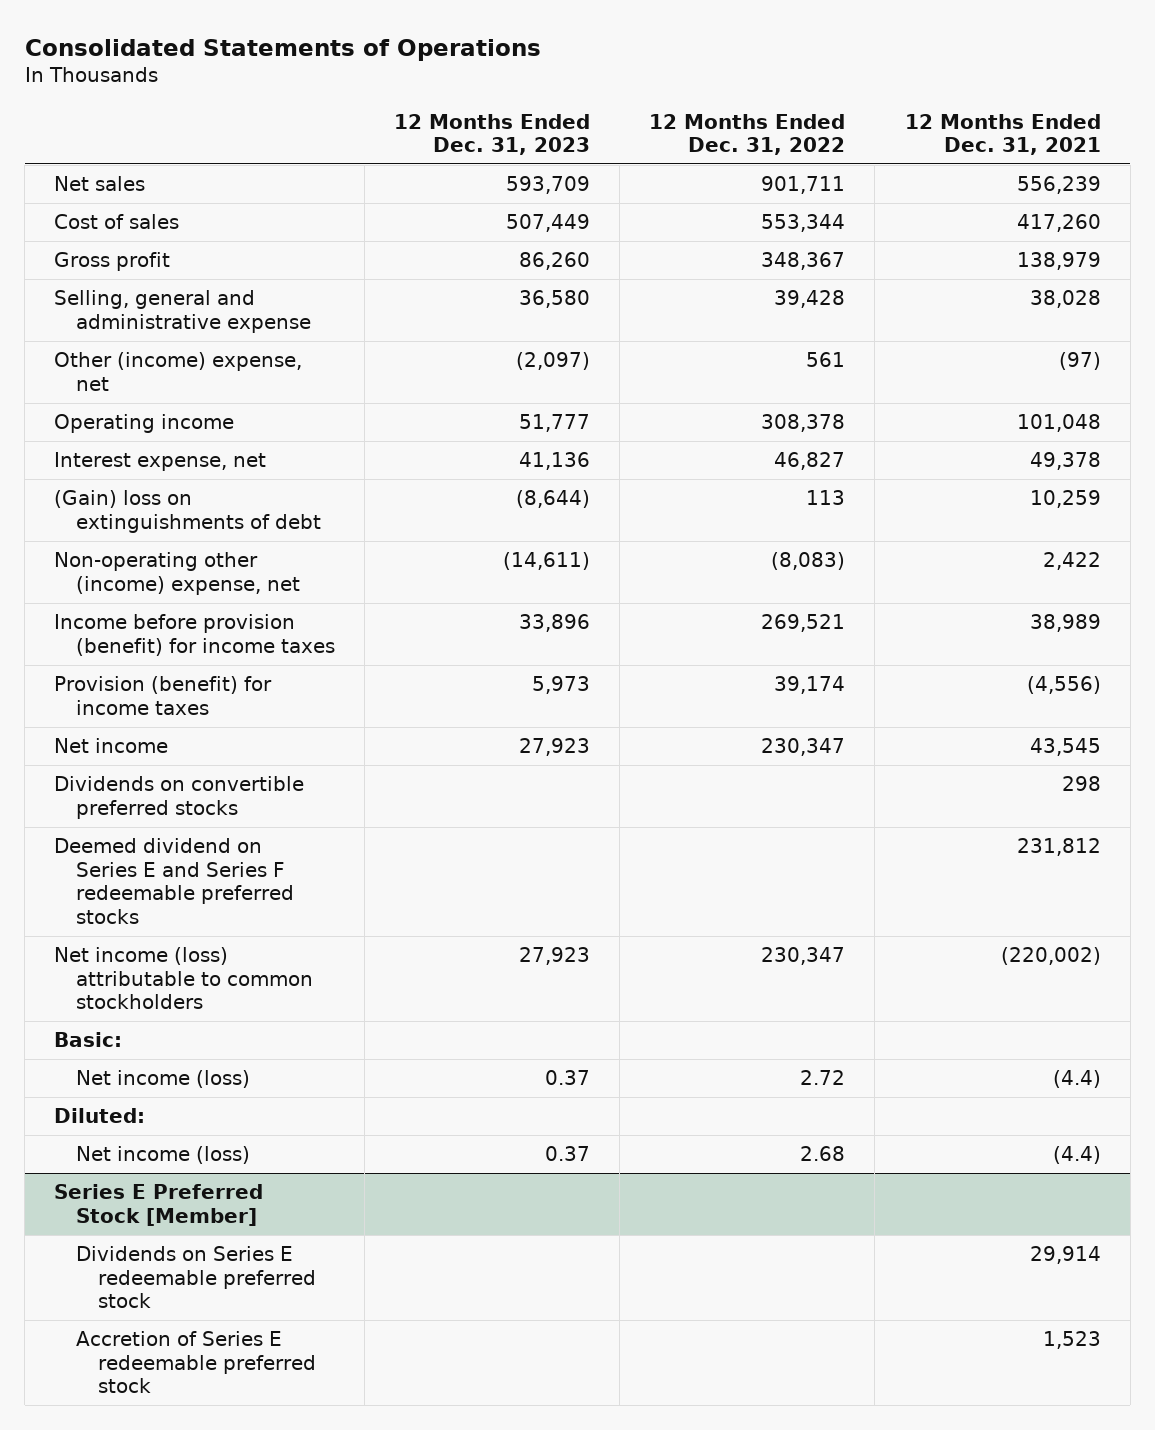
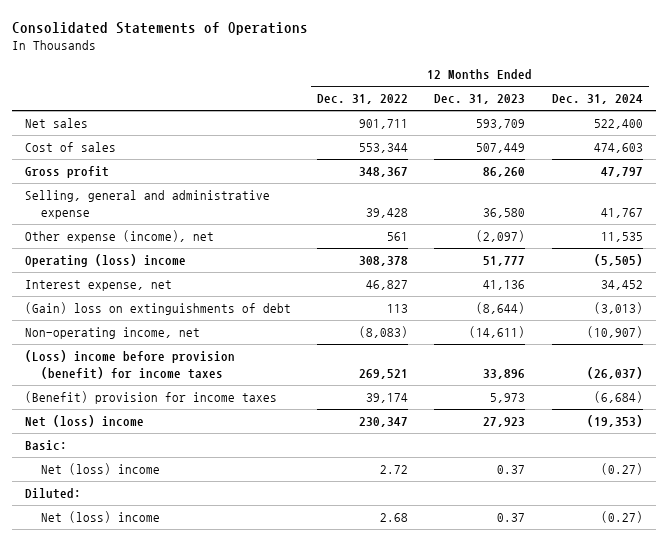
- | 12 Months Ended Dec. 31, 2023 | 12 Months Ended Dec. 31, 2022 | 12 Months Ended Dec. 31, 2021
+ | 12 Months Ended Dec. 31, 2022 | 12 Months Ended Dec. 31, 2023 | 12 Months Ended Dec. 31, 2024
- Other (income) expense, net | (2,097) | 561 | (97)
- Operating income | 51,777 | 308,378 | 101,048
+ Other expense (income), net | 561 | (2,097) | 11,535
+ Operating (loss) income | 308,378 | 51,777 | (5,505)
- Non-operating other (income) expense, net | (14,611) | (8,083) | 2,422
- Income before provision (benefit) for income taxes | 33,896 | 269,521 | 38,989
- Provision (benefit) for income taxes | 5,973 | 39,174 | (4,556)
- Net income | 27,923 | 230,347 | 43,545
- Dividends on convertible preferred stocks | | | 298
- Deemed dividend on Series E and Series F redeemable preferred stocks | | | 231,812
- Net income (loss) attributable to common stockholders | 27,923 | 230,347 | (220,002)
+ Non-operating income, net | (8,083) | (14,611) | (10,907)
+ (Loss) income before provision (benefit) for income taxes | 269,521 | 33,896 | (26,037)
+ (Benefit) provision for income taxes | 39,174 | 5,973 | (6,684)
+ Net (loss) income | 230,347 | 27,923 | (19,353)
- Net income (loss) | 0.37 | 2.72 | (4.4)
+ Net (loss) income | 2.72 | 0.37 | (0.27)
- Net income (loss) | 0.37 | 2.68 | (4.4)
- Series E Preferred Stock [Member]
- Dividends on Series E redeemable preferred stock | | | 29,914
- Accretion of Series E redeemable preferred stock | | | 1,523
+ Net (loss) income | 2.68 | 0.37 | (0.27)

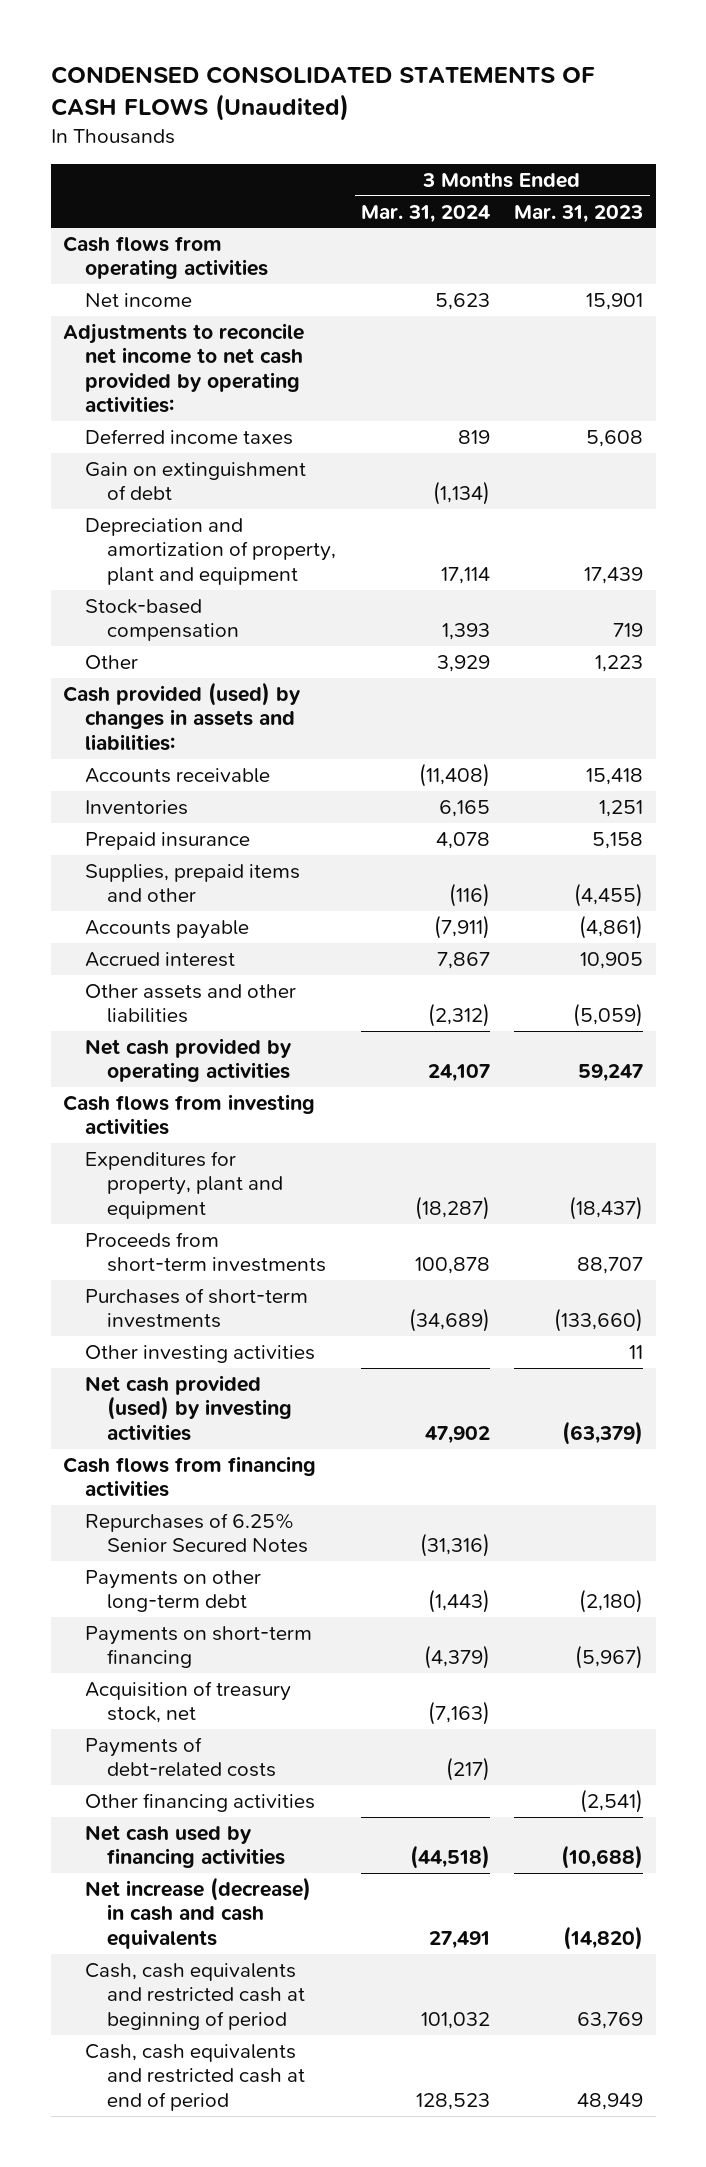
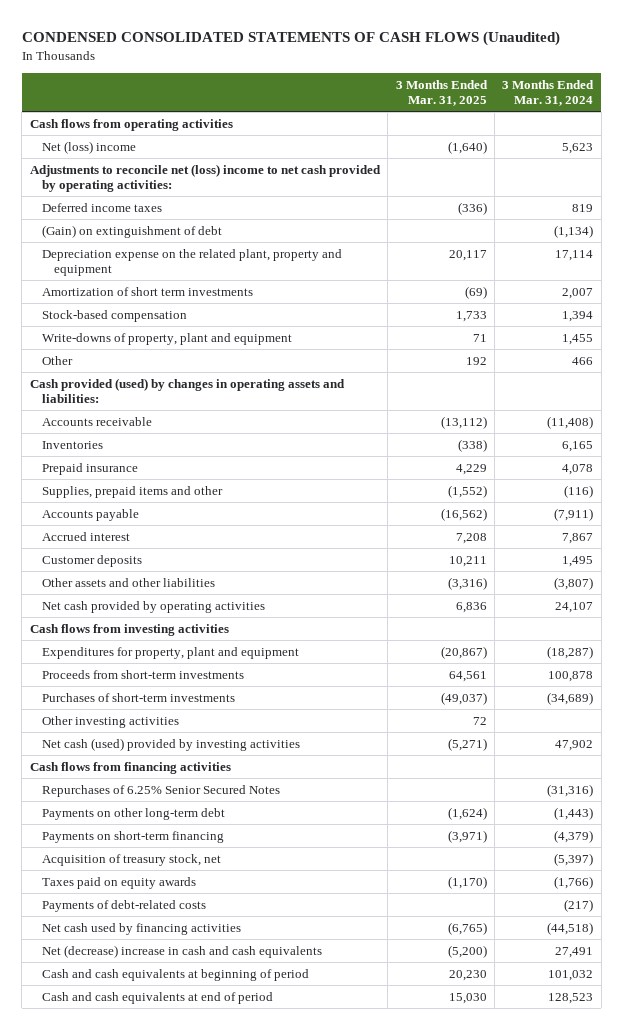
- | 3 Months Ended Mar. 31, 2024 | 3 Months Ended Mar. 31, 2023
+ | 3 Months Ended Mar. 31, 2025 | 3 Months Ended Mar. 31, 2024
- Net income | 5,623 | 15,901
- Adjustments to reconcile net income to net cash provided by operating activities:
+ Net (loss) income | (1,640) | 5,623
+ Adjustments to reconcile net (loss) income to net cash provided by operating activities:
- Gain on extinguishment of debt | (1,134) |
- Depreciation and amortization of property, plant and equipment | 17,114 | 17,439
- Stock-based compensation | 1,393 | 719
- Other | 3,929 | 1,223
- Cash provided (used) by changes in assets and liabilities:
+ (Gain) on extinguishment of debt | | (1,134)
+ Depreciation expense on the related plant, property and equipment | 20,117 | 17,114
+ Amortization of short term investments | (69) | 2,007
+ Stock-based compensation | 1,733 | 1,394
+ Write-downs of property, plant and equipment | 71 | 1,455
+ Other | 192 | 466
+ Cash provided (used) by changes in operating assets and liabilities:
- Other assets and other liabilities | (2,312) | (5,059)
+ Customer deposits | 10,211 | 1,495
+ Other assets and other liabilities | (3,316) | (3,807)
- Net cash provided (used) by investing activities | 47,902 | (63,379)
+ Net cash (used) provided by investing activities | (5,271) | 47,902
- Acquisition of treasury stock, net | (7,163) |
+ Acquisition of treasury stock, net | | (5,397)
+ Taxes paid on equity awards | (1,170) | (1,766)
- Other financing activities | | (2,541)
- Net increase (decrease) in cash and cash equivalents | 27,491 | (14,820)
- Cash, cash equivalents and restricted cash at beginning of period | 101,032 | 63,769
- Cash, cash equivalents and restricted cash at end of period | 128,523 | 48,949
+ Net (decrease) increase in cash and cash equivalents | (5,200) | 27,491
+ Cash and cash equivalents at beginning of period | 20,230 | 101,032
+ Cash and cash equivalents at end of period | 15,030 | 128,523

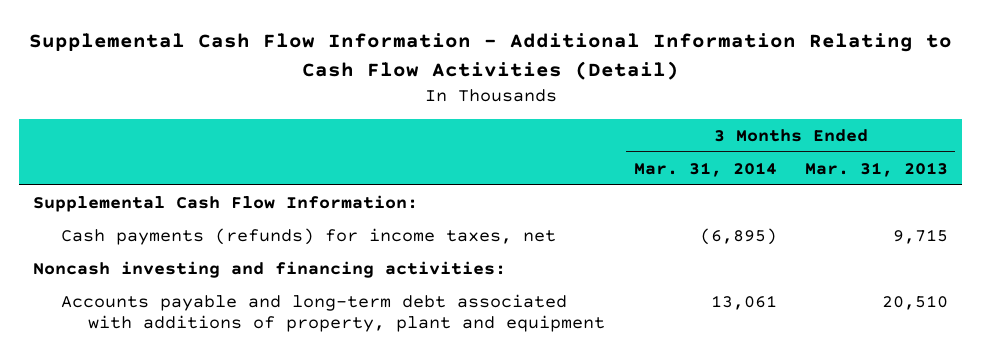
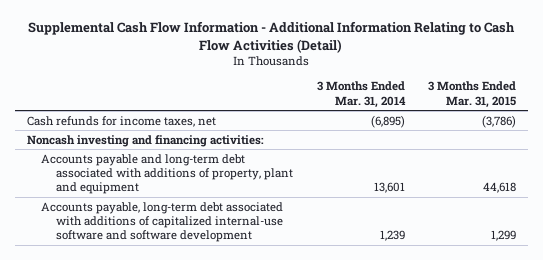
- | 3 Months Ended Mar. 31, 2014 | 3 Months Ended Mar. 31, 2013
+ | 3 Months Ended Mar. 31, 2014 | 3 Months Ended Mar. 31, 2015
- Supplemental Cash Flow Information:
- Cash payments (refunds) for income taxes, net | (6,895) | 9,715
+ Cash refunds for income taxes, net | (6,895) | (3,786)
- Accounts payable and long-term debt associated with additions of property, plant and equipment | 13,061 | 20,510
+ Accounts payable and long-term debt associated with additions of property, plant and equipment | 13,601 | 44,618
+ Accounts payable, long-term debt associated with additions of capitalized internal-use software and software development | 1,239 | 1,299

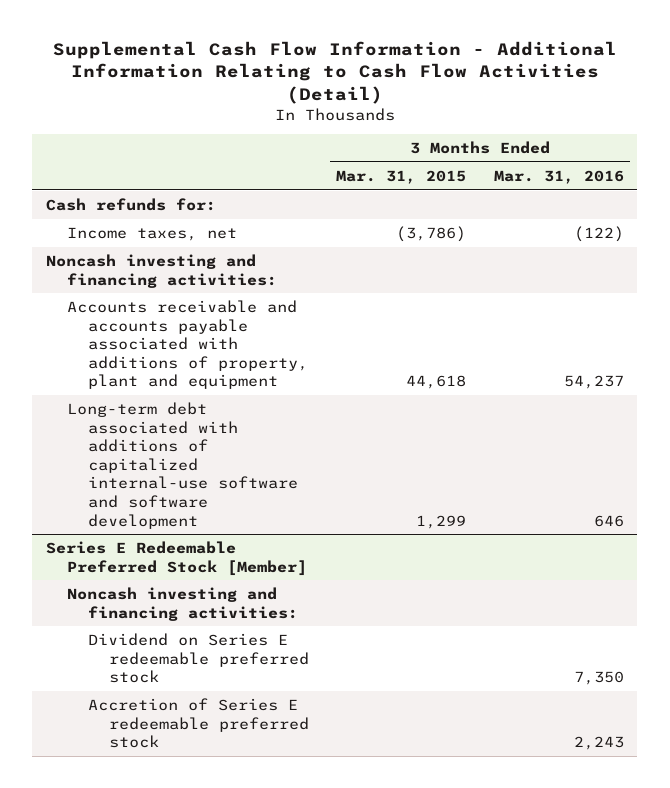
- | 3 Months Ended Mar. 31, 2014 | 3 Months Ended Mar. 31, 2015
+ | 3 Months Ended Mar. 31, 2015 | 3 Months Ended Mar. 31, 2016
- Cash refunds for income taxes, net | (6,895) | (3,786)
+ Cash refunds for:
+ Income taxes, net | (3,786) | (122)
- Accounts payable and long-term debt associated with additions of property, plant and equipment | 13,601 | 44,618
- Accounts payable, long-term debt associated with additions of capitalized internal-use software and software development | 1,239 | 1,299
+ Accounts receivable and accounts payable associated with additions of property, plant and equipment | 44,618 | 54,237
+ Long-term debt associated with additions of capitalized internal-use software and software development | 1,299 | 646
+ Series E Redeemable Preferred Stock [Member]
+ Noncash investing and financing activities:
+ Dividend on Series E redeemable preferred stock | | 7,350
+ Accretion of Series E redeemable preferred stock | | 2,243

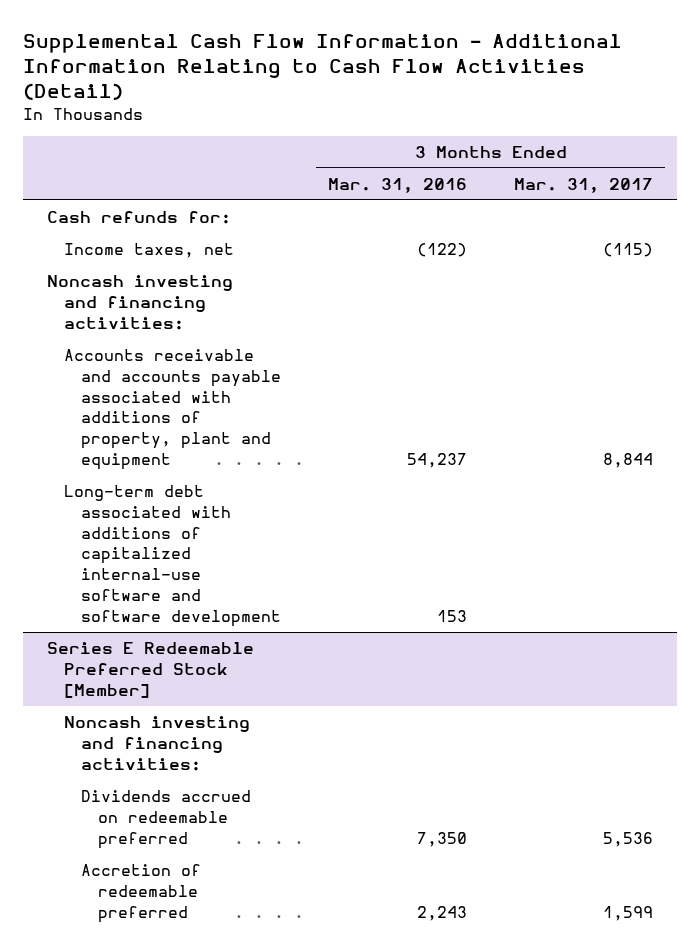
- | 3 Months Ended Mar. 31, 2015 | 3 Months Ended Mar. 31, 2016
+ | 3 Months Ended Mar. 31, 2016 | 3 Months Ended Mar. 31, 2017
- Long-term debt associated with additions of capitalized internal-use software and software development | 1,299 | 646
+ Long-term debt associated with additions of capitalized internal-use software and software development | 153 |
@ Series E Redeemable Preferred Stock [Member]
- Dividend on Series E redeemable preferred stock | | 7,350
- Accretion of Series E redeemable preferred stock | | 2,243
+ Dividends accrued on redeemable preferred | 7,350 | 5,536
+ Accretion of redeemable preferred | 2,243 | 1,599

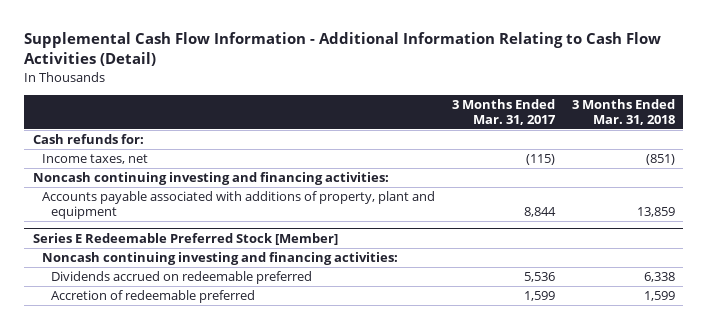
- | 3 Months Ended Mar. 31, 2016 | 3 Months Ended Mar. 31, 2017
+ | 3 Months Ended Mar. 31, 2017 | 3 Months Ended Mar. 31, 2018
- Noncash investing and financing activities:
- Accounts receivable and accounts payable associated with additions of property, plant and equipment | 54,237 | 8,844
- Long-term debt associated with additions of capitalized internal-use software and software development | 153 |
+ Noncash continuing investing and financing activities:
+ Accounts payable associated with additions of property, plant and equipment | 8,844 | 13,859
@ Series E Redeemable Preferred Stock [Member]
- Noncash investing and financing activities:
+ Noncash continuing investing and financing activities:

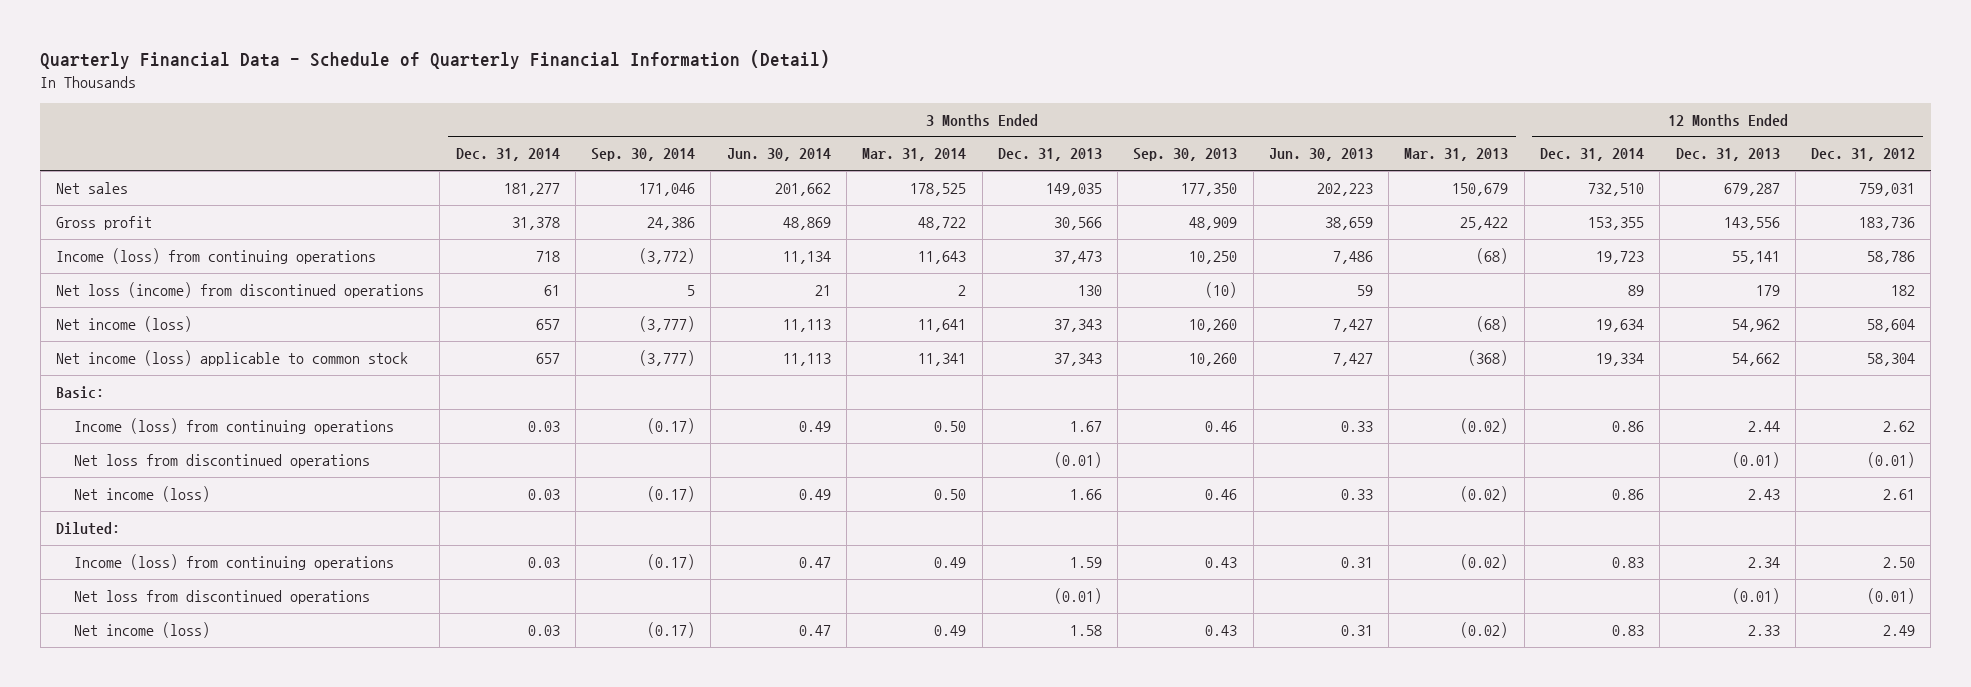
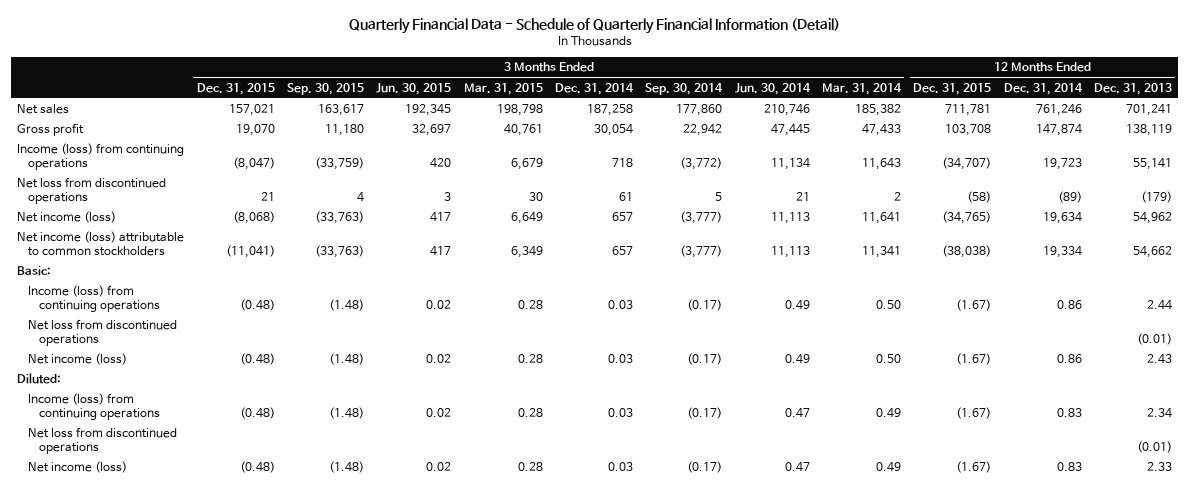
- | 3 Months Ended Dec. 31, 2014 | 3 Months Ended Sep. 30, 2014 | 3 Months Ended Jun. 30, 2014 | 3 Months Ended Mar. 31, 2014 | 3 Months Ended Dec. 31, 2013 | 3 Months Ended Sep. 30, 2013 | 3 Months Ended Jun. 30, 2013 | 3 Months Ended Mar. 31, 2013 | 12 Months Ended Dec. 31, 2014 | 12 Months Ended Dec. 31, 2013 | 12 Months Ended Dec. 31, 2012
+ | 3 Months Ended Dec. 31, 2015 | 3 Months Ended Sep. 30, 2015 | 3 Months Ended Jun. 30, 2015 | 3 Months Ended Mar. 31, 2015 | 3 Months Ended Dec. 31, 2014 | 3 Months Ended Sep. 30, 2014 | 3 Months Ended Jun. 30, 2014 | 3 Months Ended Mar. 31, 2014 | 12 Months Ended Dec. 31, 2015 | 12 Months Ended Dec. 31, 2014 | 12 Months Ended Dec. 31, 2013
- Net sales | 181,277 | 171,046 | 201,662 | 178,525 | 149,035 | 177,350 | 202,223 | 150,679 | 732,510 | 679,287 | 759,031
- Gross profit | 31,378 | 24,386 | 48,869 | 48,722 | 30,566 | 48,909 | 38,659 | 25,422 | 153,355 | 143,556 | 183,736
+ Net sales | 157,021 | 163,617 | 192,345 | 198,798 | 187,258 | 177,860 | 210,746 | 185,382 | 711,781 | 761,246 | 701,241
+ Gross profit | 19,070 | 11,180 | 32,697 | 40,761 | 30,054 | 22,942 | 47,445 | 47,433 | 103,708 | 147,874 | 138,119
- Net loss (income) from discontinued operations | 61 | 5 | 21 | 2 | 130 | (10) | 59 | | 89 | 179 | 182
+ Net loss from discontinued operations | 21 | 4 | 3 | 30 | 61 | 5 | 21 | 2 | (58) | (89) | (179)
- Net income (loss) applicable to common stock | 657 | (3,777) | 11,113 | 11,341 | 37,343 | 10,260 | 7,427 | (368) | 19,334 | 54,662 | 58,304
+ Net income (loss) attributable to common stockholders | (11,041) | (33,763) | 417 | 6,349 | 657 | (3,777) | 11,113 | 11,341 | (38,038) | 19,334 | 54,662

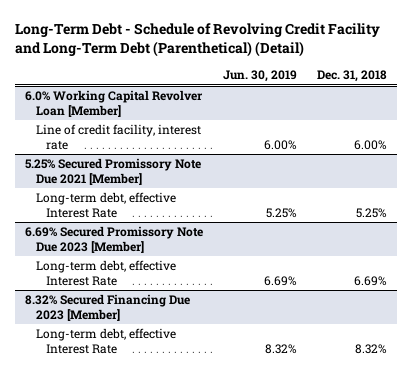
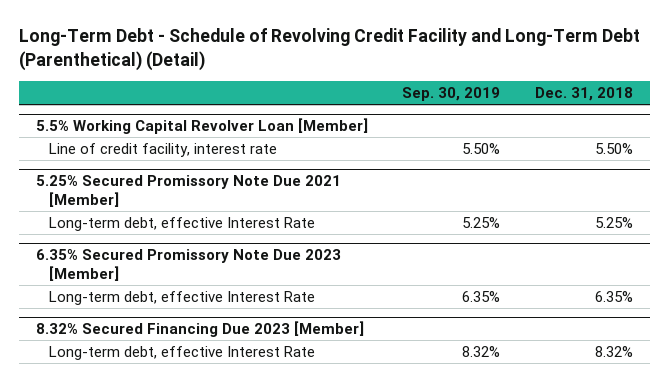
- | Jun. 30, 2019 | Dec. 31, 2018
+ | Sep. 30, 2019 | Dec. 31, 2018
- 6.0% Working Capital Revolver Loan [Member]
- Line of credit facility, interest rate | 6.00% | 6.00%
+ 5.5% Working Capital Revolver Loan [Member]
+ Line of credit facility, interest rate | 5.50% | 5.50%
- 6.69% Secured Promissory Note Due 2023 [Member]
- Long-term debt, effective Interest Rate | 6.69% | 6.69%
+ 6.35% Secured Promissory Note Due 2023 [Member]
+ Long-term debt, effective Interest Rate | 6.35% | 6.35%

